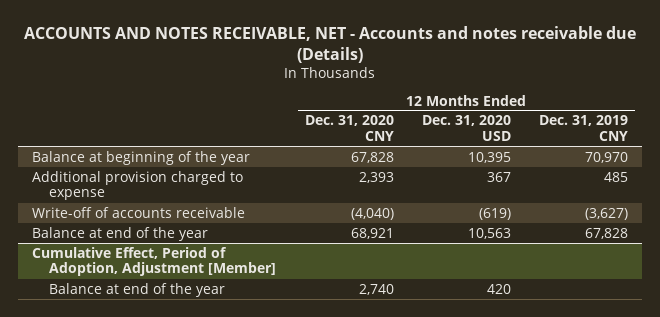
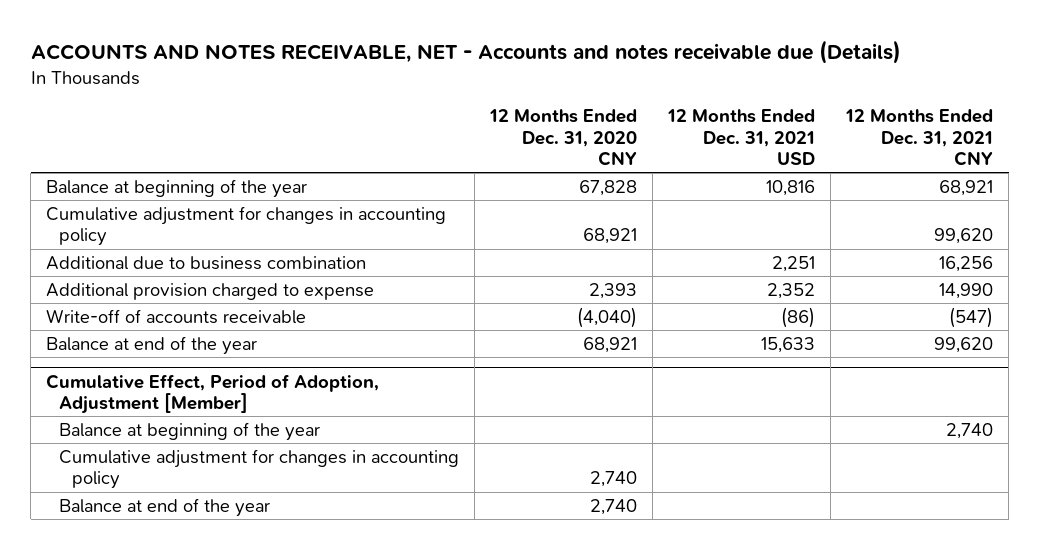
- | 12 Months Ended Dec. 31, 2020 CNY | 12 Months Ended Dec. 31, 2020 USD | 12 Months Ended Dec. 31, 2019 CNY
+ | 12 Months Ended Dec. 31, 2020 CNY | 12 Months Ended Dec. 31, 2021 USD | 12 Months Ended Dec. 31, 2021 CNY
+ Cumulative adjustment for changes in accounting policy | 68,921 | | 99,620
+ Additional due to business combination | | 2,251 | 16,256
@ Cumulative Effect, Period of Adoption, Adjustment [Member]
+ Balance at beginning of the year | | | 2,740
+ Cumulative adjustment for changes in accounting policy | 2,740 | |

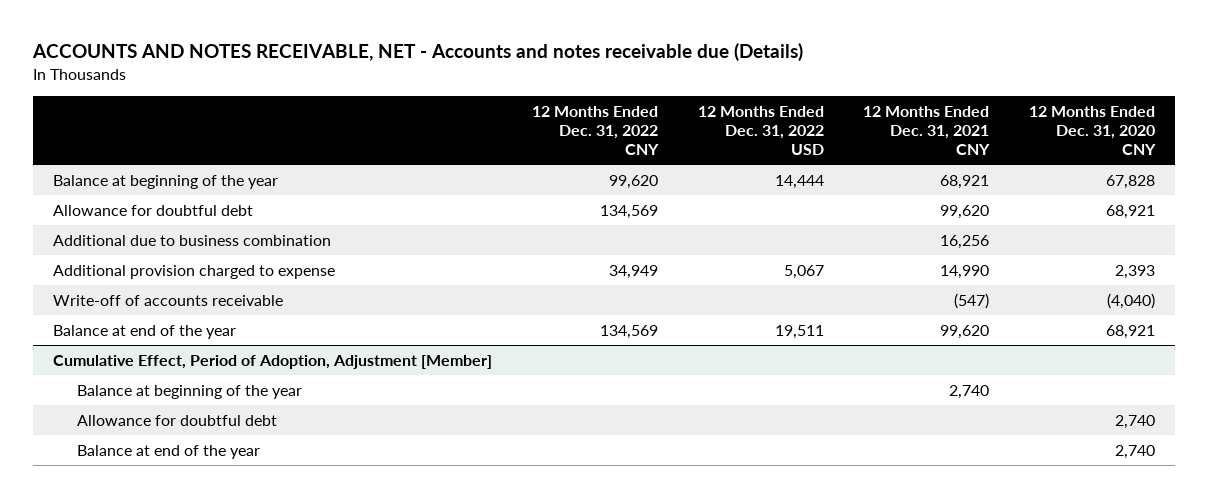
- | 12 Months Ended Dec. 31, 2020 CNY | 12 Months Ended Dec. 31, 2021 USD | 12 Months Ended Dec. 31, 2021 CNY
+ | 12 Months Ended Dec. 31, 2022 CNY | 12 Months Ended Dec. 31, 2022 USD | 12 Months Ended Dec. 31, 2021 CNY | 12 Months Ended Dec. 31, 2020 CNY
- Cumulative adjustment for changes in accounting policy | 68,921 | | 99,620
+ Allowance for doubtful debt | 134,569 | | 99,620 | 68,921
@ Cumulative Effect, Period of Adoption, Adjustment [Member]
- Cumulative adjustment for changes in accounting policy | 2,740 | |
+ Allowance for doubtful debt | | | | 2,740

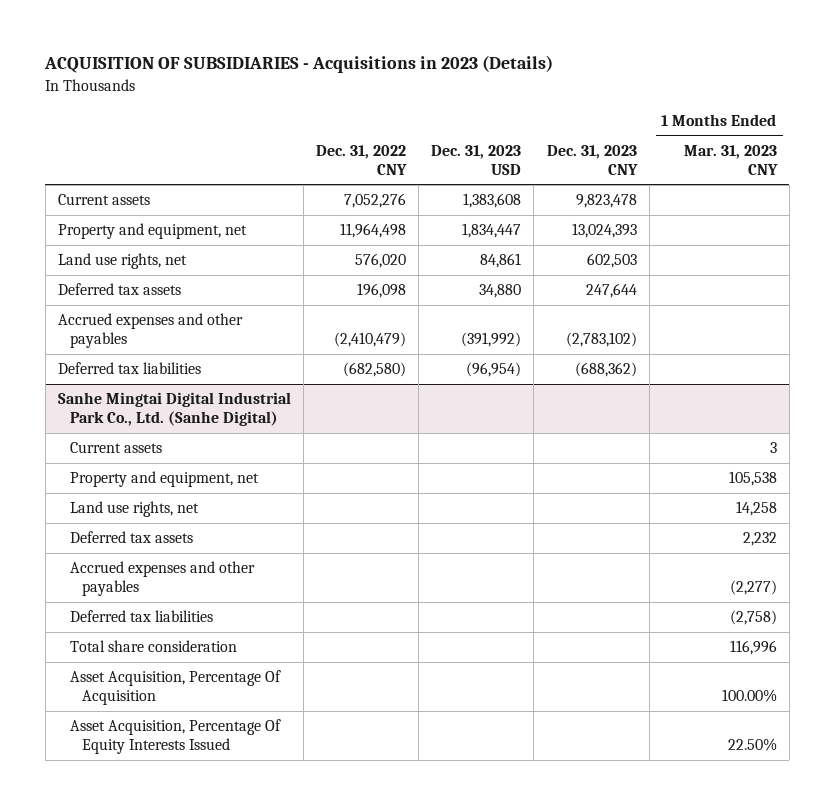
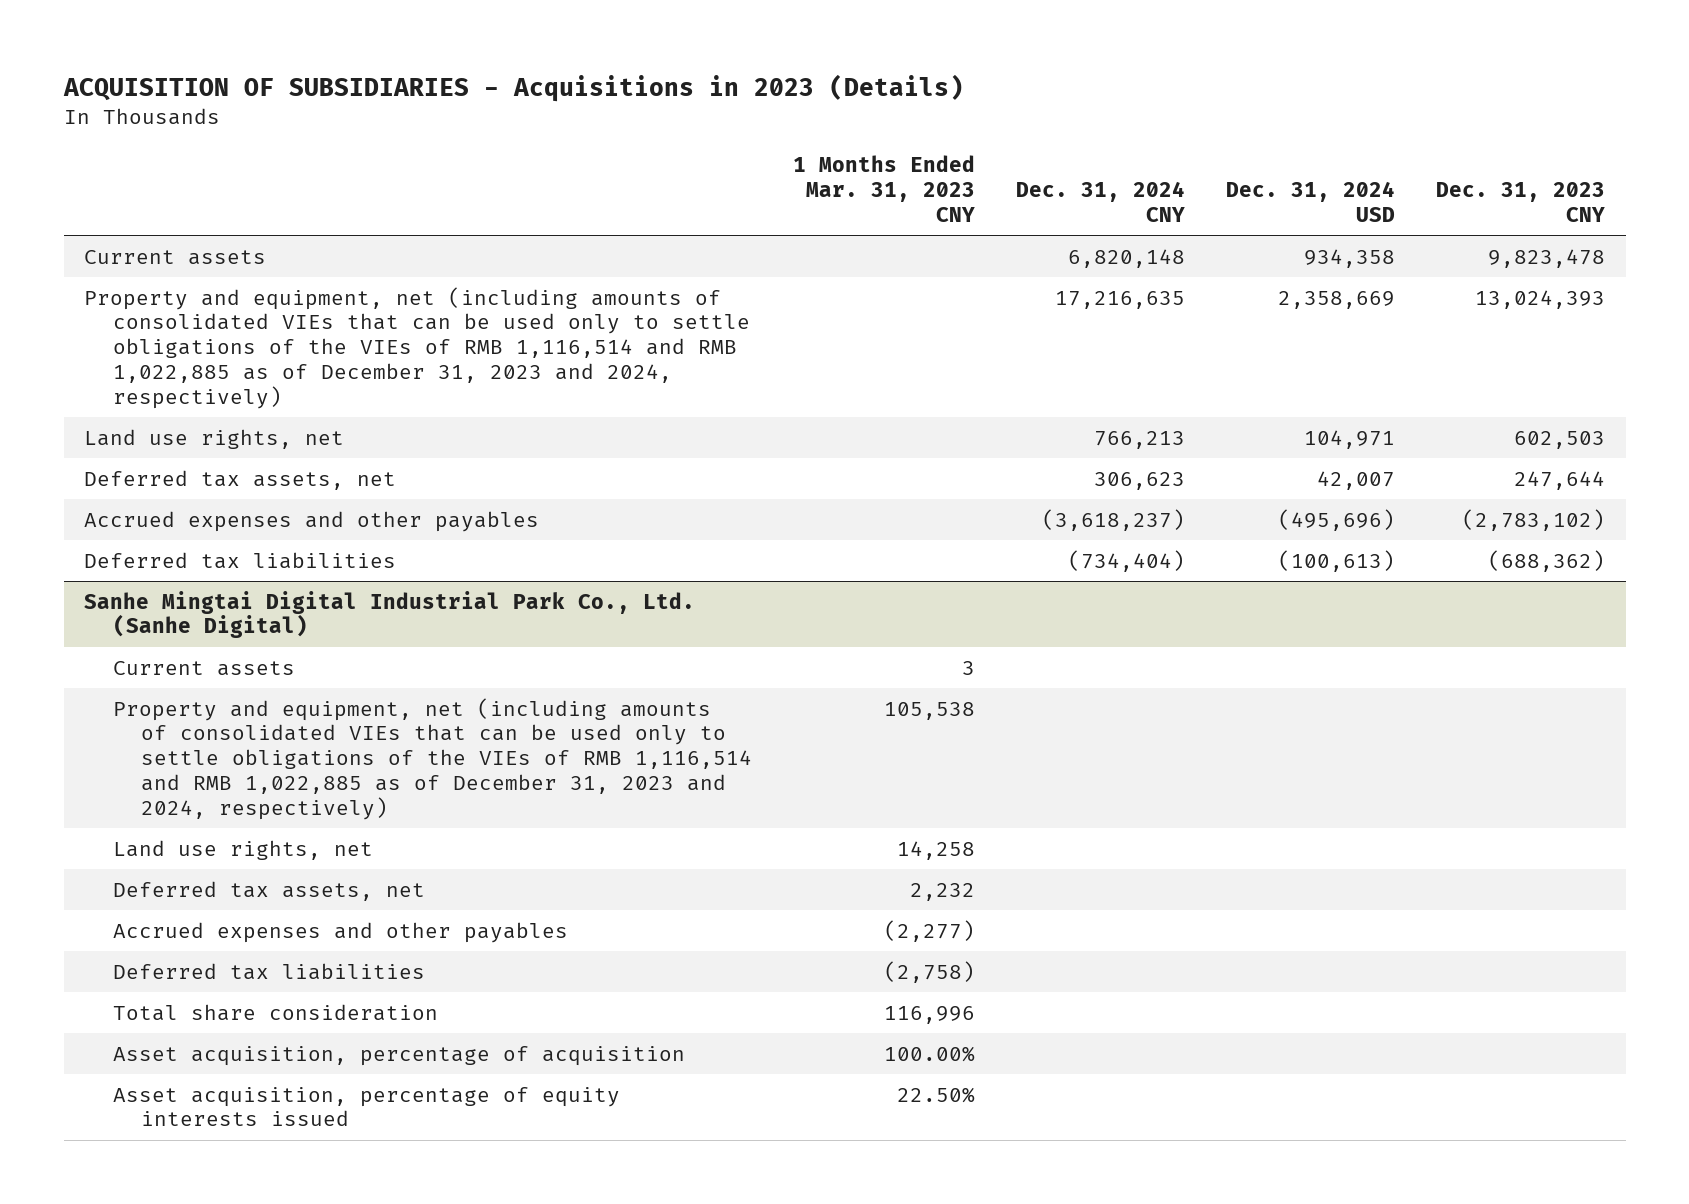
- | Dec. 31, 2022 CNY | Dec. 31, 2023 USD | Dec. 31, 2023 CNY | 1 Months Ended Mar. 31, 2023 CNY
+ | 1 Months Ended Mar. 31, 2023 CNY | Dec. 31, 2024 CNY | Dec. 31, 2024 USD | Dec. 31, 2023 CNY
- Property and equipment, net | 11,964,498 | 1,834,447 | 13,024,393 |
+ Property and equipment, net (including amounts of consolidated VIEs that can be used only to settle obligations of the VIEs of RMB 1,116,514 and RMB 1,022,885 as of December 31, 2023 and 2024, respectively) | | 17,216,635 | 2,358,669 | 13,024,393
- Deferred tax assets | 196,098 | 34,880 | 247,644 |
+ Deferred tax assets, net | | 306,623 | 42,007 | 247,644
@ Sanhe Mingtai Digital Industrial Park Co., Ltd. (Sanhe Digital)
- Property and equipment, net | | | | 105,538
+ Property and equipment, net (including amounts of consolidated VIEs that can be used only to settle obligations of the VIEs of RMB 1,116,514 and RMB 1,022,885 as of December 31, 2023 and 2024, respectively) | 105,538 | | |
- Deferred tax assets | | | | 2,232
+ Deferred tax assets, net | 2,232 | | |
- Asset Acquisition, Percentage Of Acquisition | | | | 100.00%
- Asset Acquisition, Percentage Of Equity Interests Issued | | | | 22.50%
+ Asset acquisition, percentage of acquisition | 100.00% | | |
+ Asset acquisition, percentage of equity interests issued | 22.50% | | |

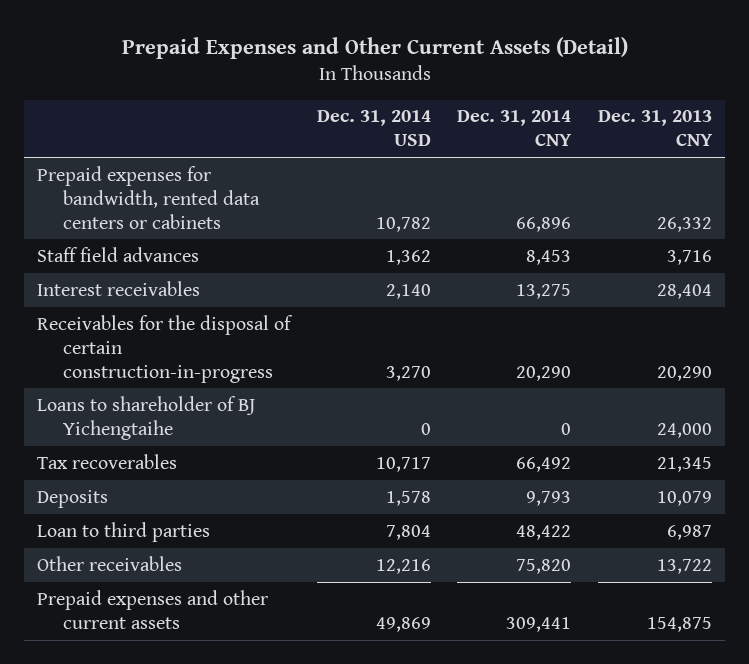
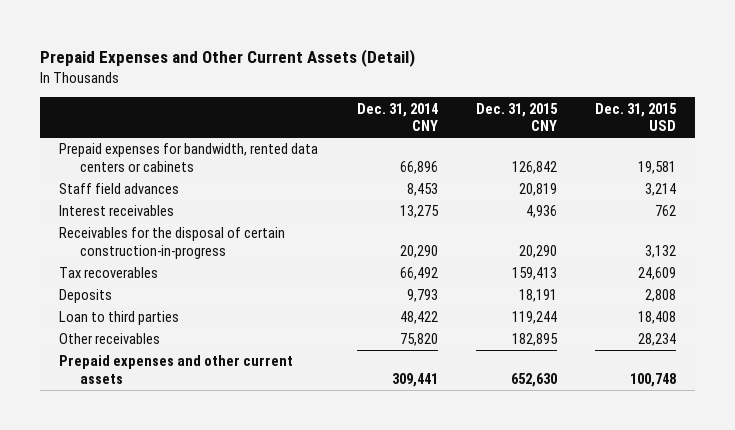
- | Dec. 31, 2014 USD | Dec. 31, 2014 CNY | Dec. 31, 2013 CNY
+ | Dec. 31, 2014 CNY | Dec. 31, 2015 CNY | Dec. 31, 2015 USD
- Loans to shareholder of BJ Yichengtaihe | 0 | 0 | 24,000

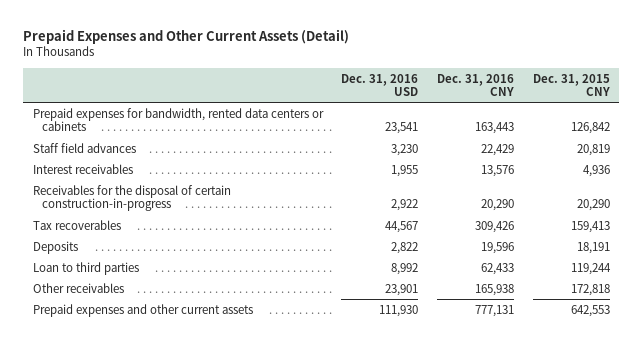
- | Dec. 31, 2014 CNY | Dec. 31, 2015 CNY | Dec. 31, 2015 USD
+ | Dec. 31, 2016 USD | Dec. 31, 2016 CNY | Dec. 31, 2015 CNY
- Other receivables | 75,820 | 182,895 | 28,234
- Prepaid expenses and other current assets | 309,441 | 652,630 | 100,748
+ Other receivables | 23,901 | 165,938 | 172,818
+ Prepaid expenses and other current assets | 111,930 | 777,131 | 642,553

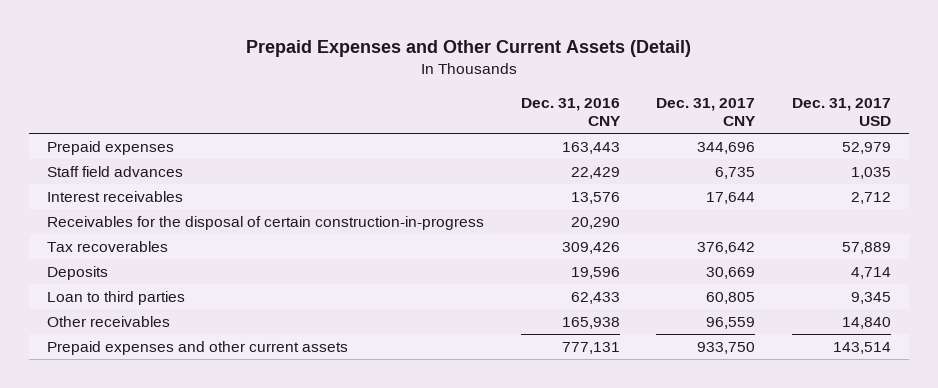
- | Dec. 31, 2016 USD | Dec. 31, 2016 CNY | Dec. 31, 2015 CNY
+ | Dec. 31, 2016 CNY | Dec. 31, 2017 CNY | Dec. 31, 2017 USD
- Prepaid expenses for bandwidth, rented data centers or cabinets | 23,541 | 163,443 | 126,842
+ Prepaid expenses | 163,443 | 344,696 | 52,979

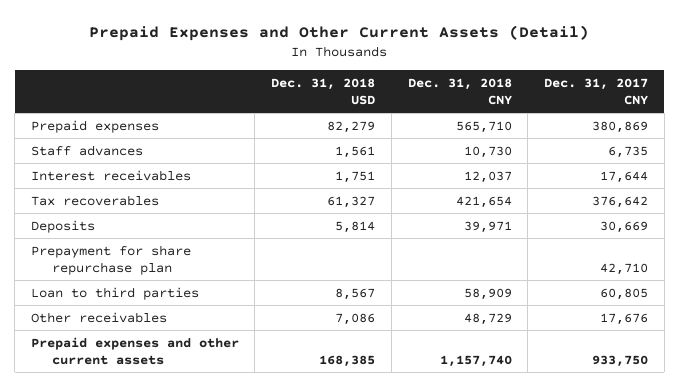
- | Dec. 31, 2016 CNY | Dec. 31, 2017 CNY | Dec. 31, 2017 USD
+ | Dec. 31, 2018 USD | Dec. 31, 2018 CNY | Dec. 31, 2017 CNY
- Prepaid expenses | 163,443 | 344,696 | 52,979
- Staff field advances | 22,429 | 6,735 | 1,035
+ Prepaid expenses | 82,279 | 565,710 | 380,869
+ Staff advances | 1,561 | 10,730 | 6,735
- Receivables for the disposal of certain construction-in-progress | 20,290 | |
+ Prepayment for share repurchase plan | | | 42,710
- Other receivables | 165,938 | 96,559 | 14,840
+ Other receivables | 7,086 | 48,729 | 17,676

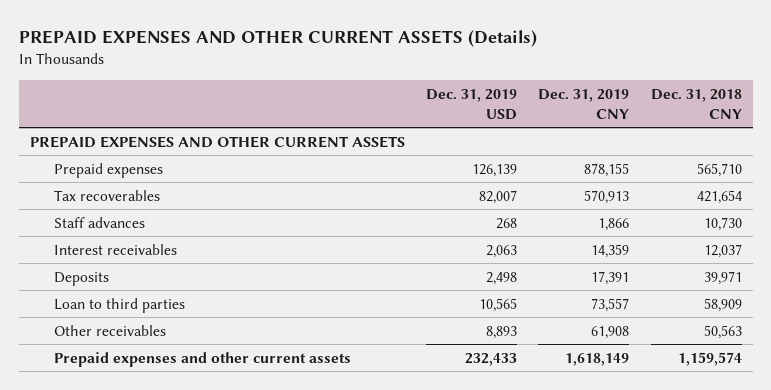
- Prepaid Expenses and Other Current Assets (Detail)
+ PREPAID EXPENSES AND OTHER CURRENT ASSETS (Details)
- | Dec. 31, 2018 USD | Dec. 31, 2018 CNY | Dec. 31, 2017 CNY
+ | Dec. 31, 2019 USD | Dec. 31, 2019 CNY | Dec. 31, 2018 CNY
+ PREPAID EXPENSES AND OTHER CURRENT ASSETS
moved up: Tax recoverables | 82,007 | 570,913 | 421,654
- Prepayment for share repurchase plan | | | 42,710
- Other receivables | 7,086 | 48,729 | 17,676
- Prepaid expenses and other current assets | 168,385 | 1,157,740 | 933,750
+ Other receivables | 8,893 | 61,908 | 50,563
+ Prepaid expenses and other current assets | 232,433 | 1,618,149 | 1,159,574

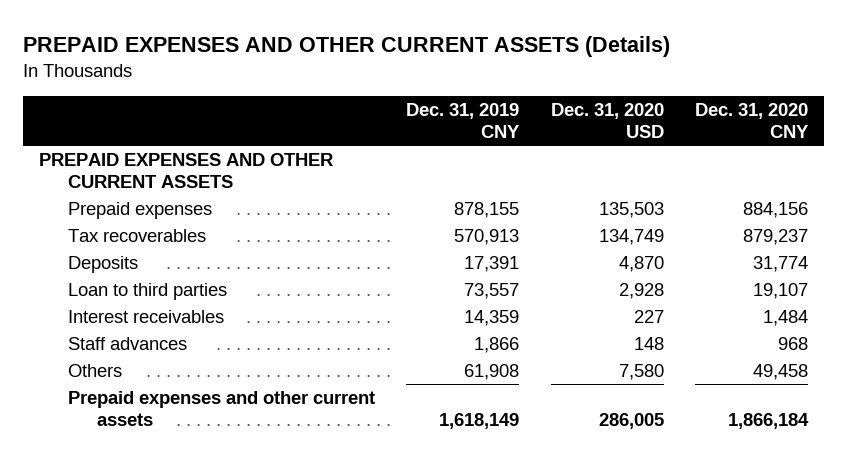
- | Dec. 31, 2019 USD | Dec. 31, 2019 CNY | Dec. 31, 2018 CNY
+ | Dec. 31, 2019 CNY | Dec. 31, 2020 USD | Dec. 31, 2020 CNY
- Other receivables | 8,893 | 61,908 | 50,563
moved down: Interest receivables | 14,359 | 227 | 1,484
moved down: Staff advances | 1,866 | 148 | 968
+ Others | 61,908 | 7,580 | 49,458

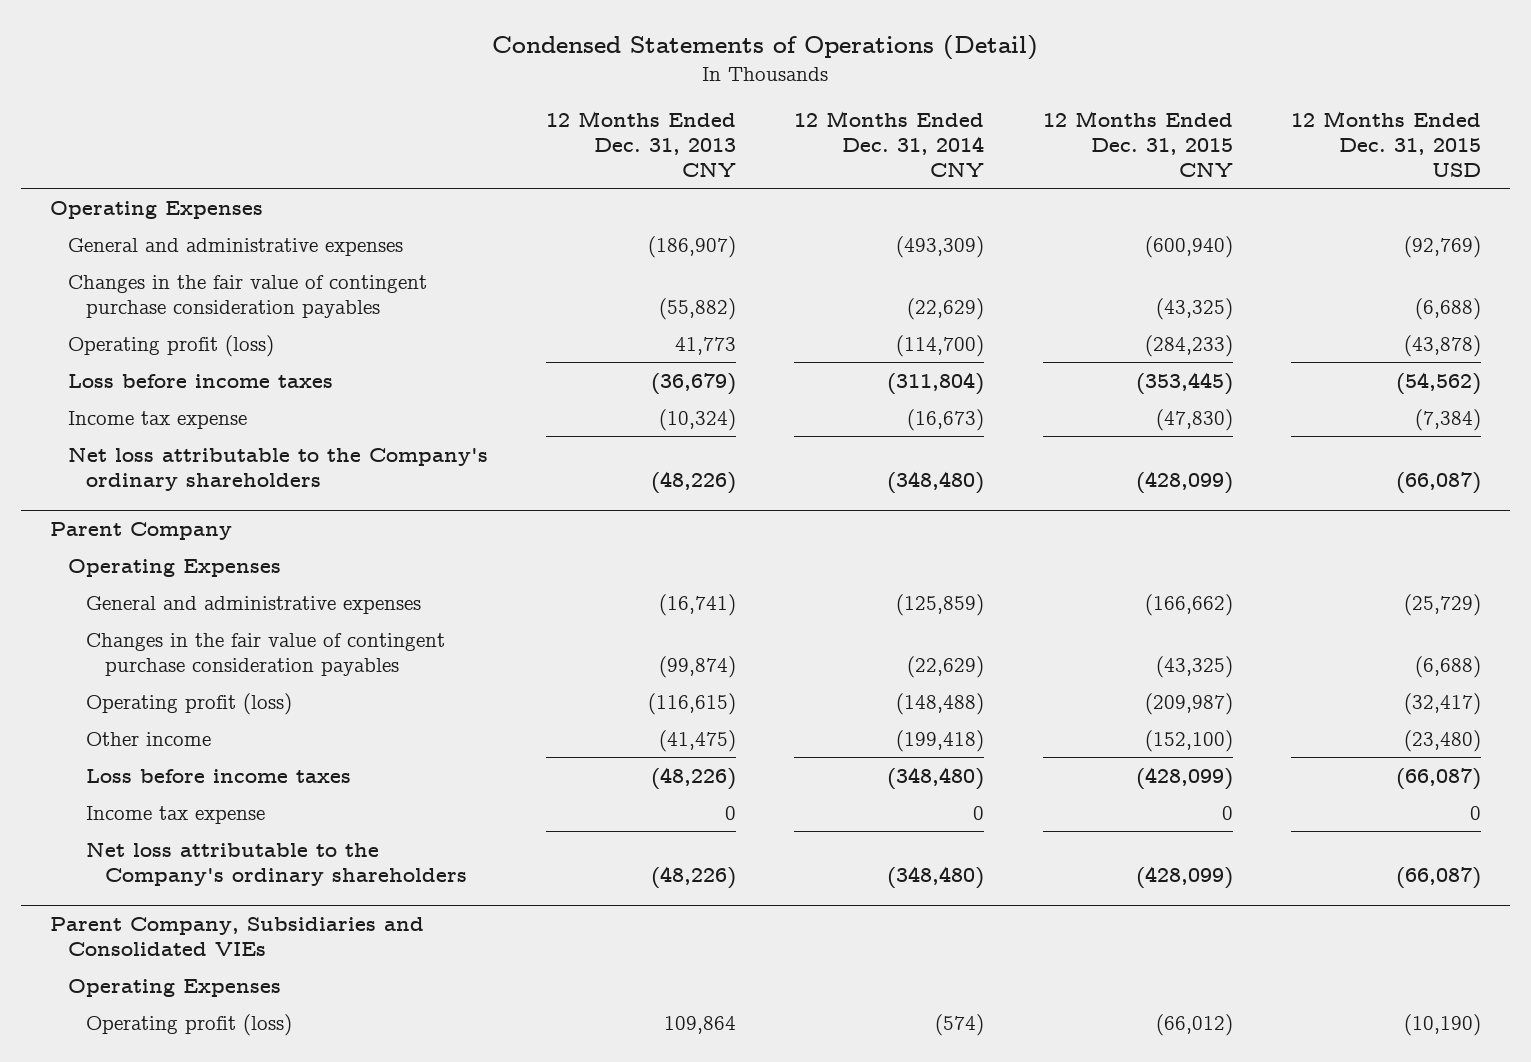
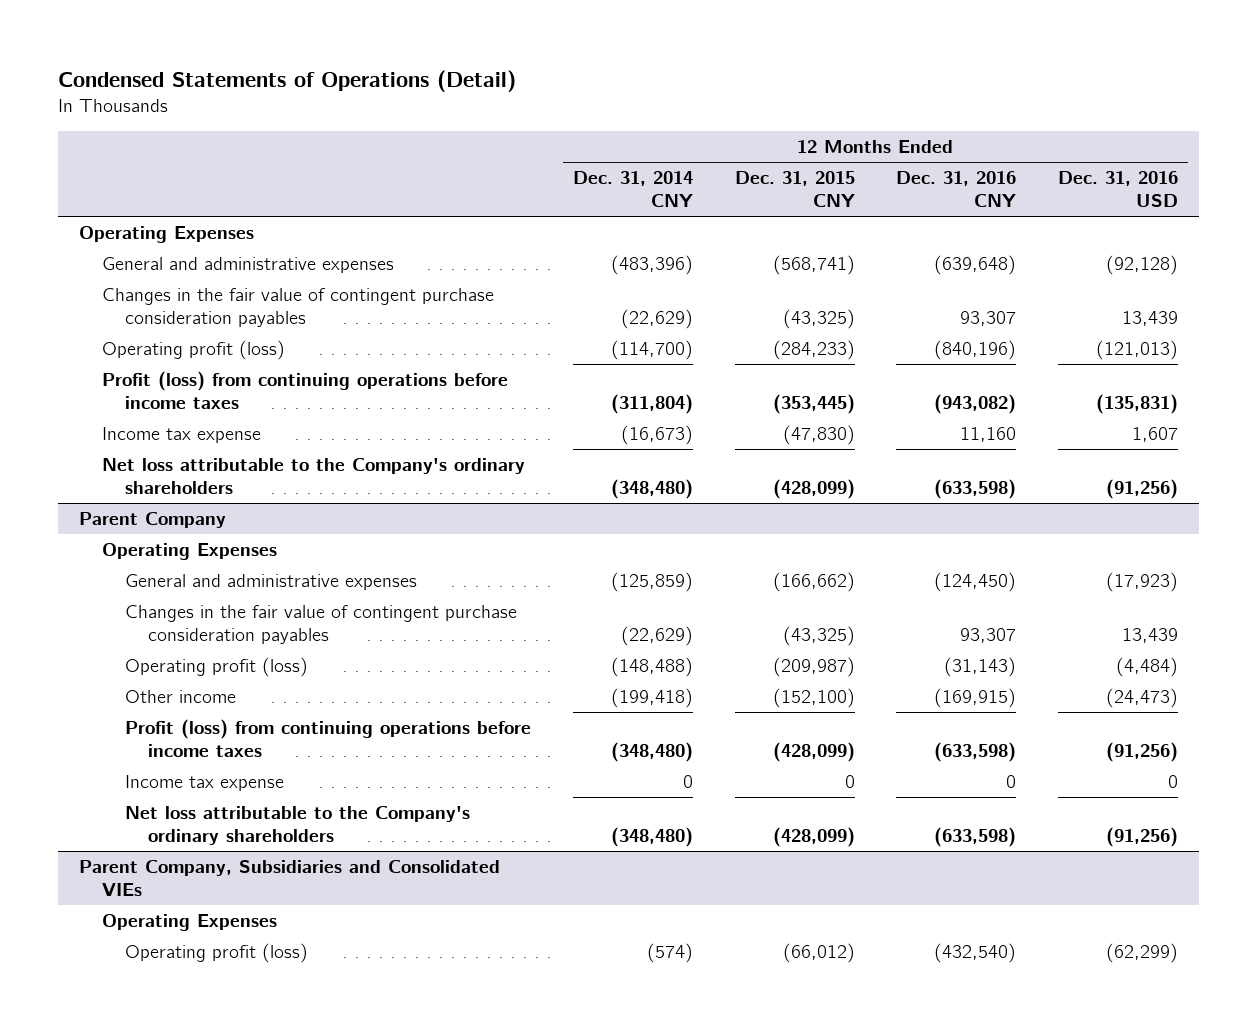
- | 12 Months Ended Dec. 31, 2013 CNY | 12 Months Ended Dec. 31, 2014 CNY | 12 Months Ended Dec. 31, 2015 CNY | 12 Months Ended Dec. 31, 2015 USD
+ | 12 Months Ended Dec. 31, 2014 CNY | 12 Months Ended Dec. 31, 2015 CNY | 12 Months Ended Dec. 31, 2016 CNY | 12 Months Ended Dec. 31, 2016 USD
- General and administrative expenses | (186,907) | (493,309) | (600,940) | (92,769)
+ General and administrative expenses | (483,396) | (568,741) | (639,648) | (92,128)
- Loss before income taxes | (36,679) | (311,804) | (353,445) | (54,562)
+ Profit (loss) from continuing operations before income taxes | (311,804) | (353,445) | (943,082) | (135,831)
@ Parent Company
- Loss before income taxes | (48,226) | (348,480) | (428,099) | (66,087)
+ Profit (loss) from continuing operations before income taxes | (348,480) | (428,099) | (633,598) | (91,256)

